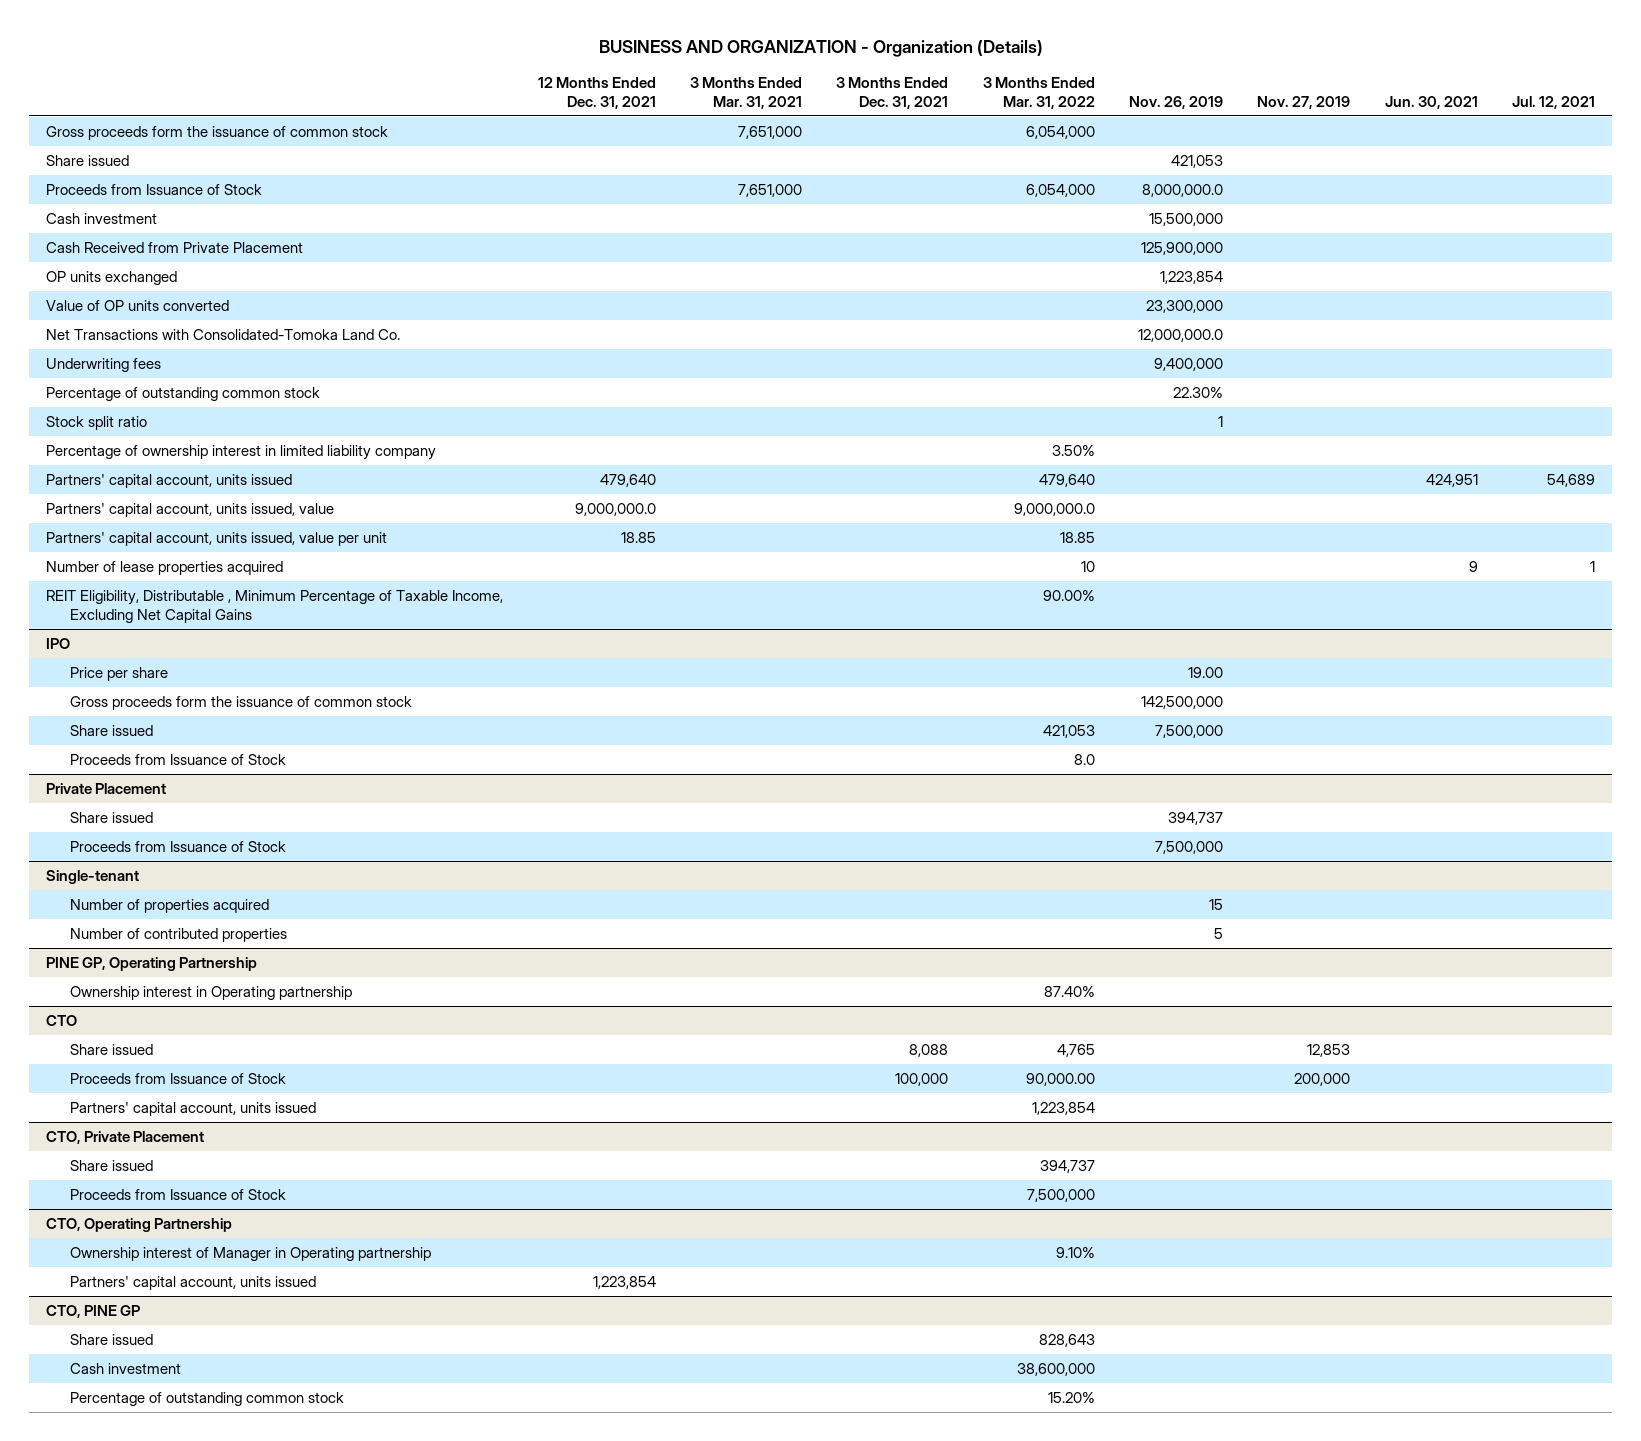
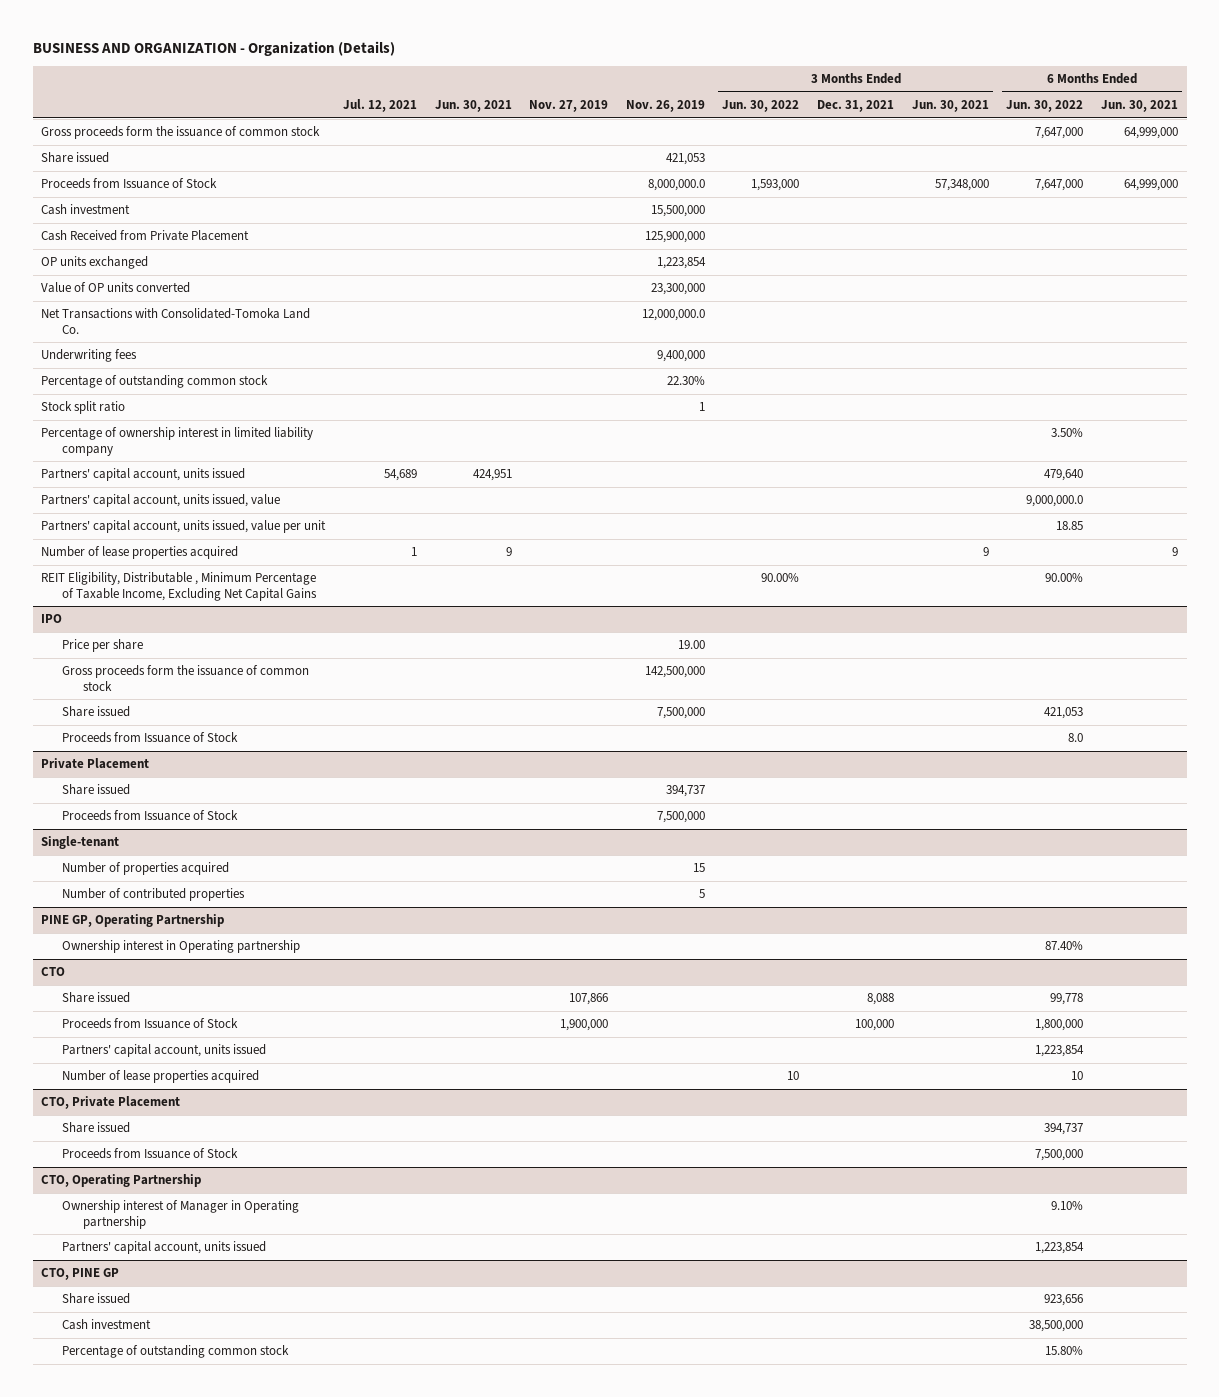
- | 12 Months Ended Dec. 31, 2021 | 3 Months Ended Mar. 31, 2021 | 3 Months Ended Dec. 31, 2021 | 3 Months Ended Mar. 31, 2022 | Nov. 26, 2019 | Nov. 27, 2019 | Jun. 30, 2021 | Jul. 12, 2021
+ | Jul. 12, 2021 | Jun. 30, 2021 | Nov. 27, 2019 | Nov. 26, 2019 | 3 Months Ended Jun. 30, 2022 | 3 Months Ended Dec. 31, 2021 | 3 Months Ended Jun. 30, 2021 | 6 Months Ended Jun. 30, 2022 | 6 Months Ended Jun. 30, 2021
@ CTO
- Share issued | | | 8,088 | 4,765 | | 12,853 | |
- Proceeds from Issuance of Stock | | | 100,000 | 90,000.00 | | 200,000 | |
+ Share issued | | | 107,866 | | | 8,088 | | 99,778 |
+ Proceeds from Issuance of Stock | | | 1,900,000 | | | 100,000 | | 1,800,000 |
+ Number of lease properties acquired | | | | | 10 | | | 10 |

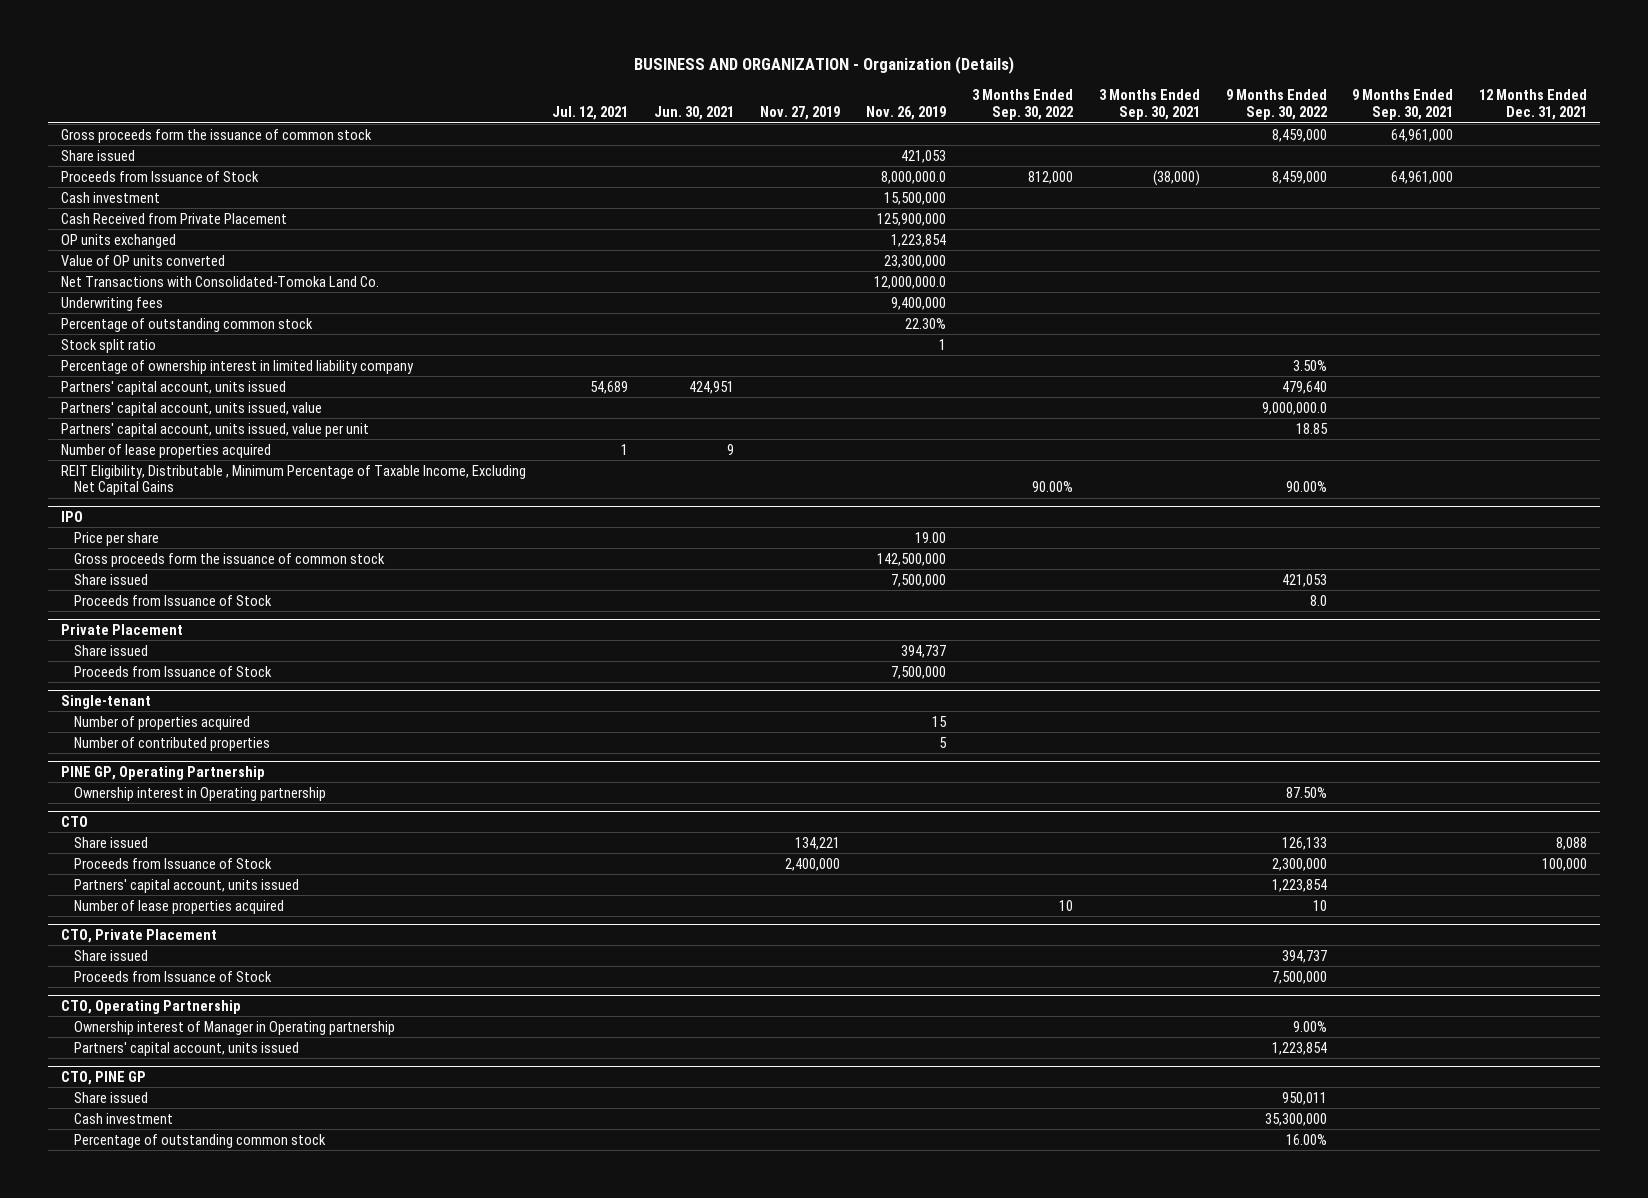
- | Jul. 12, 2021 | Jun. 30, 2021 | Nov. 27, 2019 | Nov. 26, 2019 | 3 Months Ended Jun. 30, 2022 | 3 Months Ended Dec. 31, 2021 | 3 Months Ended Jun. 30, 2021 | 6 Months Ended Jun. 30, 2022 | 6 Months Ended Jun. 30, 2021
+ | Jul. 12, 2021 | Jun. 30, 2021 | Nov. 27, 2019 | Nov. 26, 2019 | 3 Months Ended Sep. 30, 2022 | 3 Months Ended Sep. 30, 2021 | 9 Months Ended Sep. 30, 2022 | 9 Months Ended Sep. 30, 2021 | 12 Months Ended Dec. 31, 2021
@ CTO
- Share issued | | | 107,866 | | | 8,088 | | 99,778 |
- Proceeds from Issuance of Stock | | | 1,900,000 | | | 100,000 | | 1,800,000 |
+ Share issued | | | 134,221 | | | | 126,133 | | 8,088
+ Proceeds from Issuance of Stock | | | 2,400,000 | | | | 2,300,000 | | 100,000

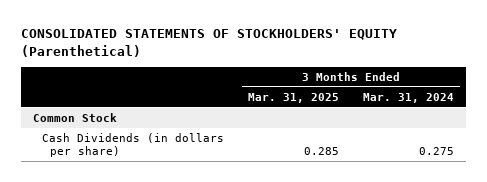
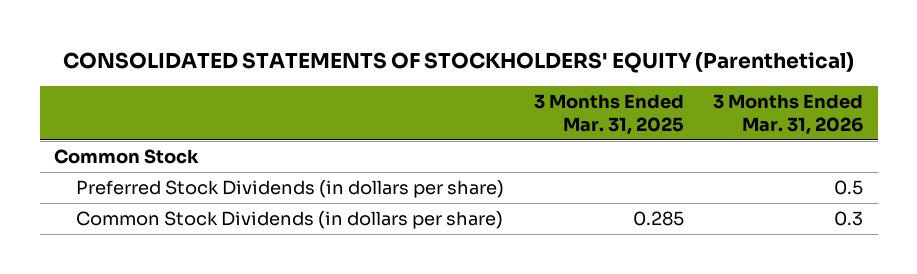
- | 3 Months Ended Mar. 31, 2025 | 3 Months Ended Mar. 31, 2024
+ | 3 Months Ended Mar. 31, 2025 | 3 Months Ended Mar. 31, 2026
- Cash Dividends (in dollars per share) | 0.285 | 0.275
+ Preferred Stock Dividends (in dollars per share) | | 0.5
+ Common Stock Dividends (in dollars per share) | 0.285 | 0.3

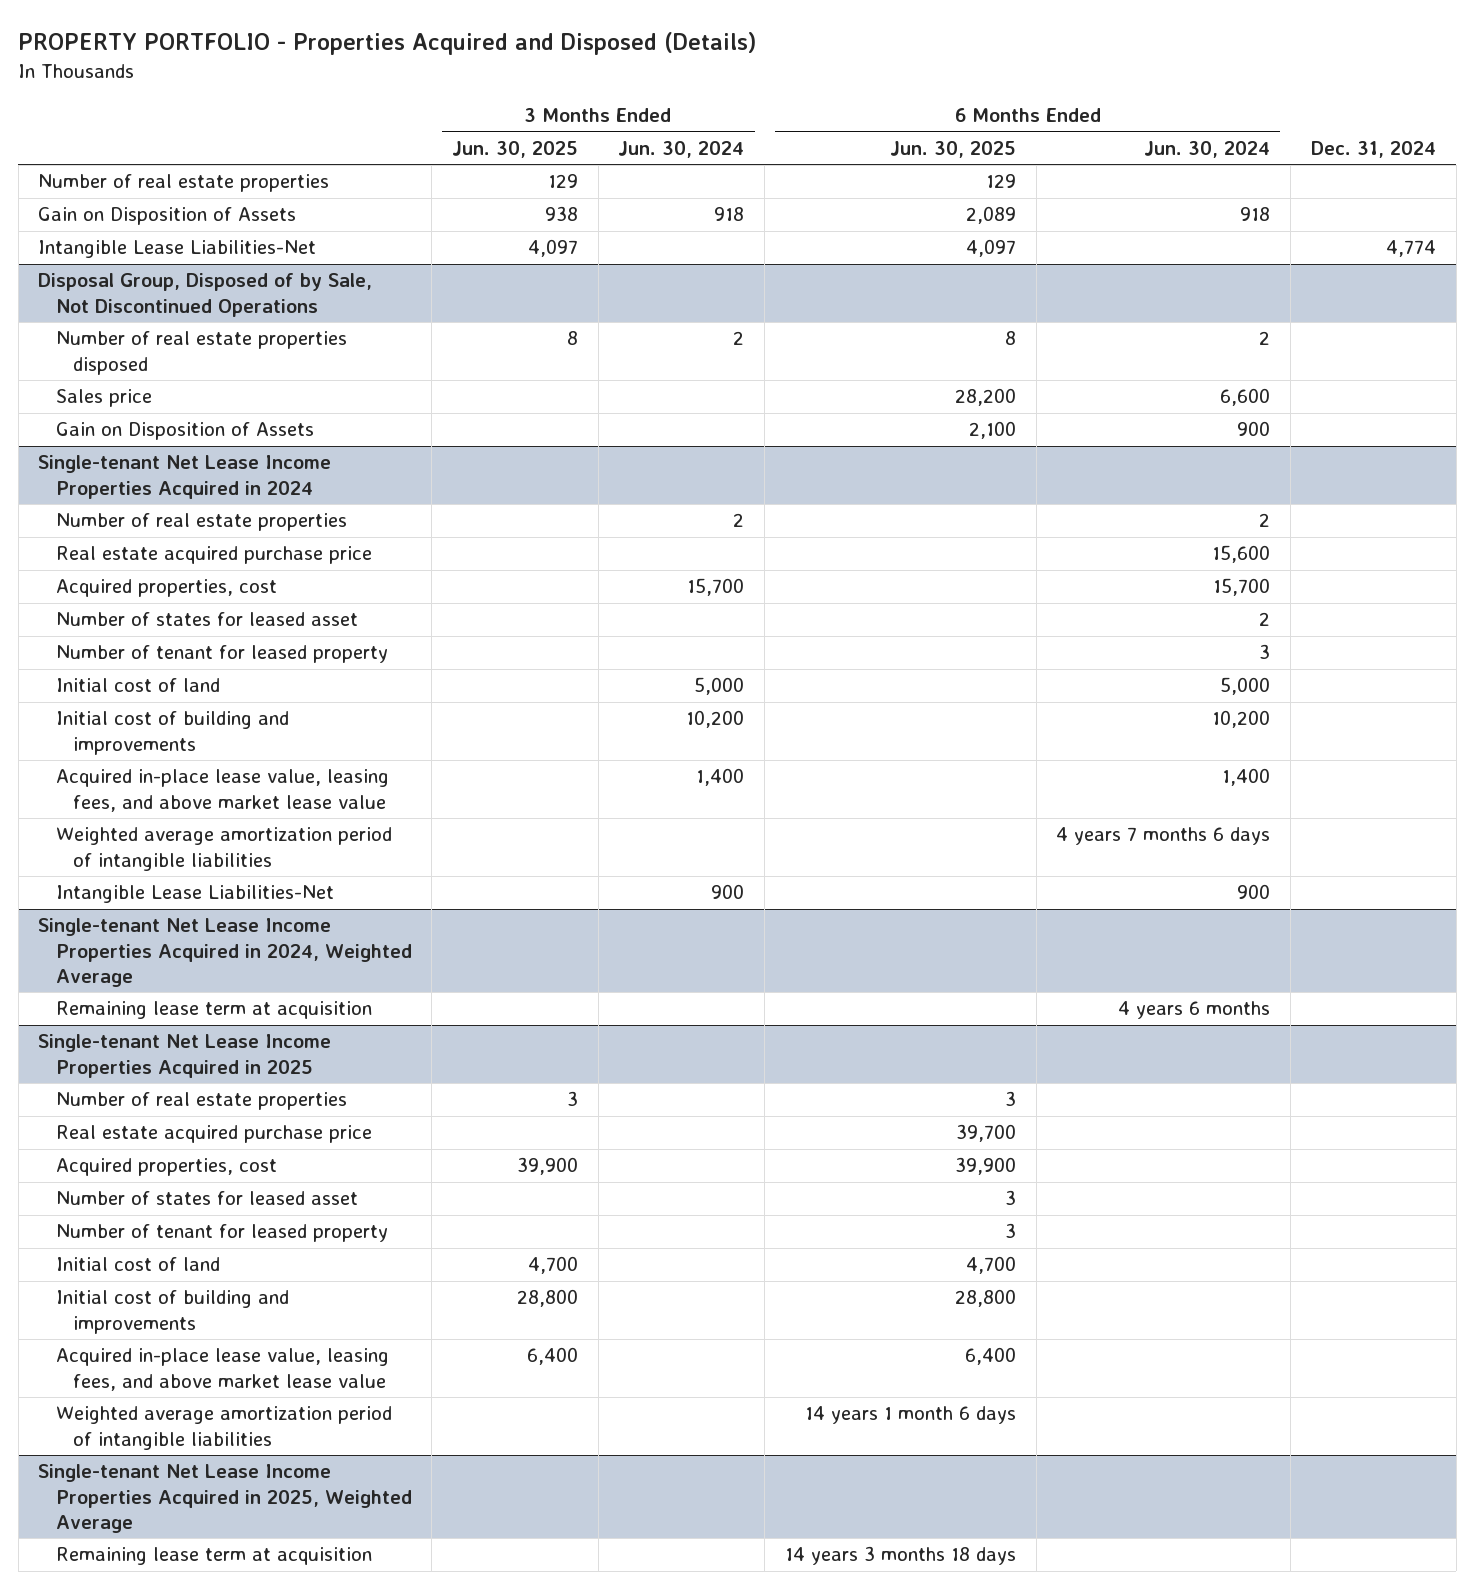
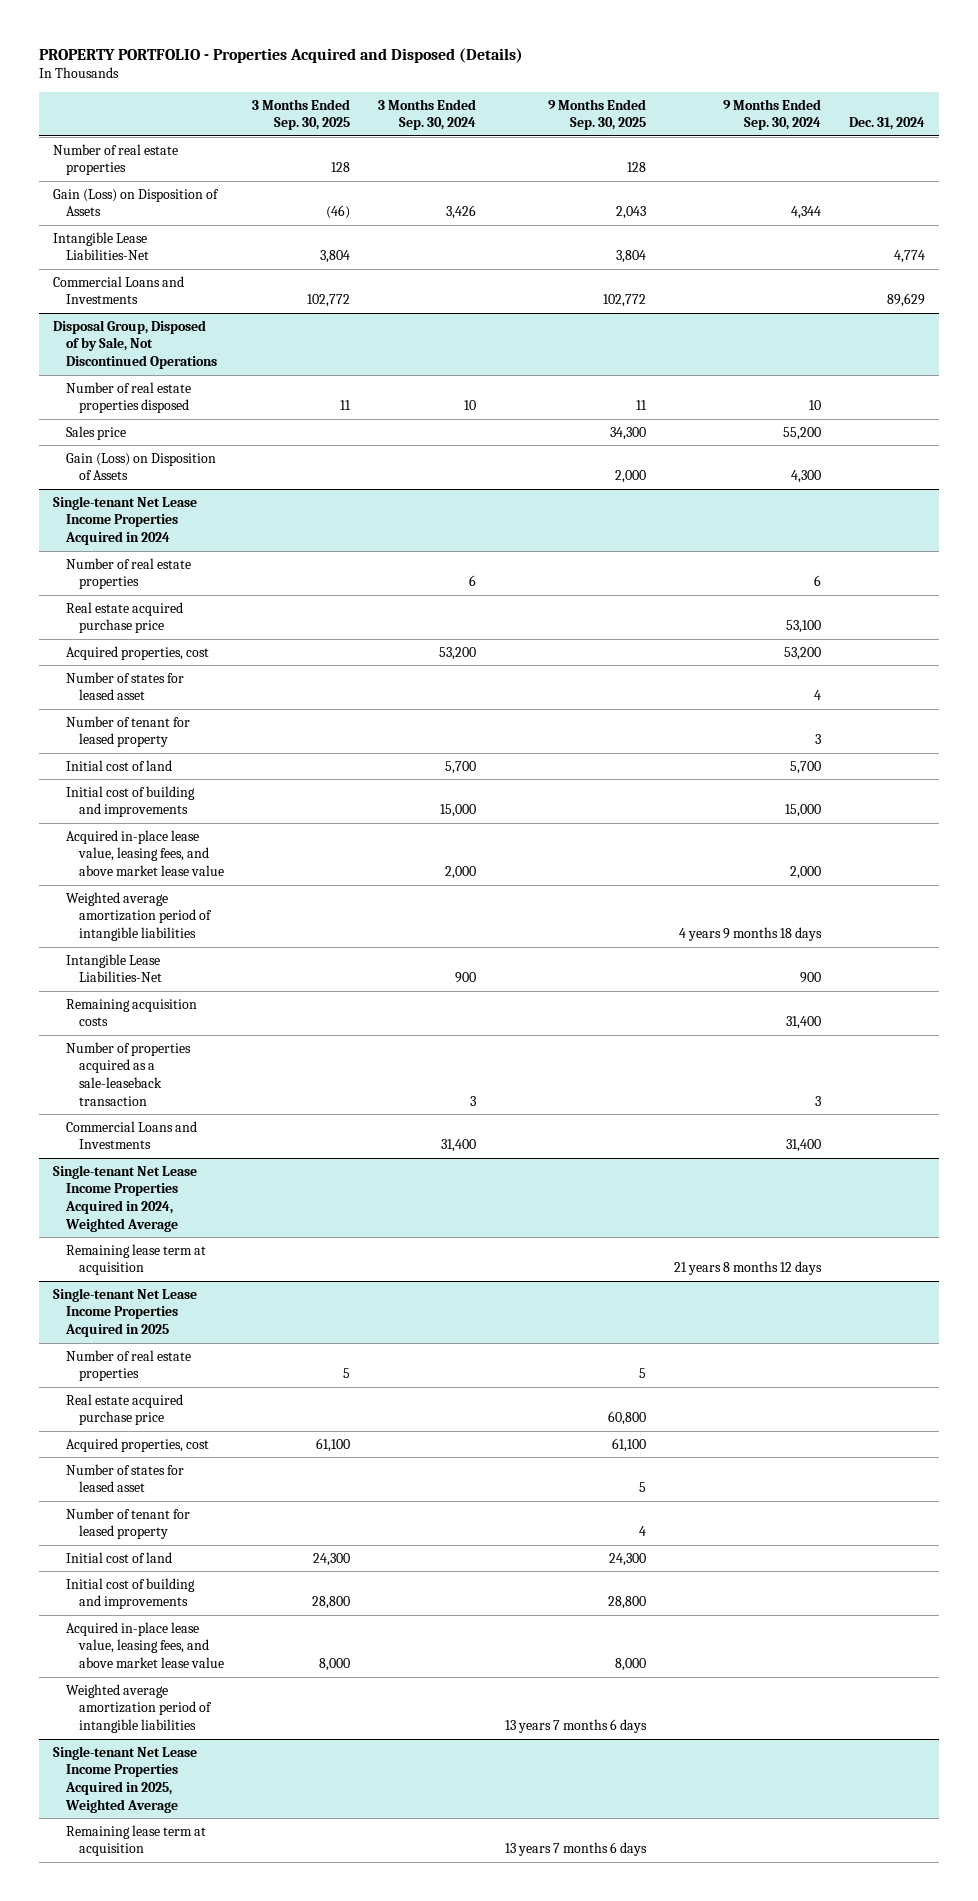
- | 3 Months Ended Jun. 30, 2025 | 3 Months Ended Jun. 30, 2024 | 6 Months Ended Jun. 30, 2025 | 6 Months Ended Jun. 30, 2024 | Dec. 31, 2024
+ | 3 Months Ended Sep. 30, 2025 | 3 Months Ended Sep. 30, 2024 | 9 Months Ended Sep. 30, 2025 | 9 Months Ended Sep. 30, 2024 | Dec. 31, 2024
- Gain on Disposition of Assets | 938 | 918 | 2,089 | 918 |
+ Gain (Loss) on Disposition of Assets | (46) | 3,426 | 2,043 | 4,344 |
+ Commercial Loans and Investments | 102,772 | | 102,772 | | 89,629
@ Disposal Group, Disposed of by Sale, Not Discontinued Operations
- Gain on Disposition of Assets | | | 2,100 | 900 |
+ Gain (Loss) on Disposition of Assets | | | 2,000 | 4,300 |
@ Single-tenant Net Lease Income Properties Acquired in 2024
+ Remaining acquisition costs | | | | 31,400 |
+ Number of properties acquired as a sale-leaseback transaction | | 3 | | 3 |
+ Commercial Loans and Investments | | 31,400 | | 31,400 |

